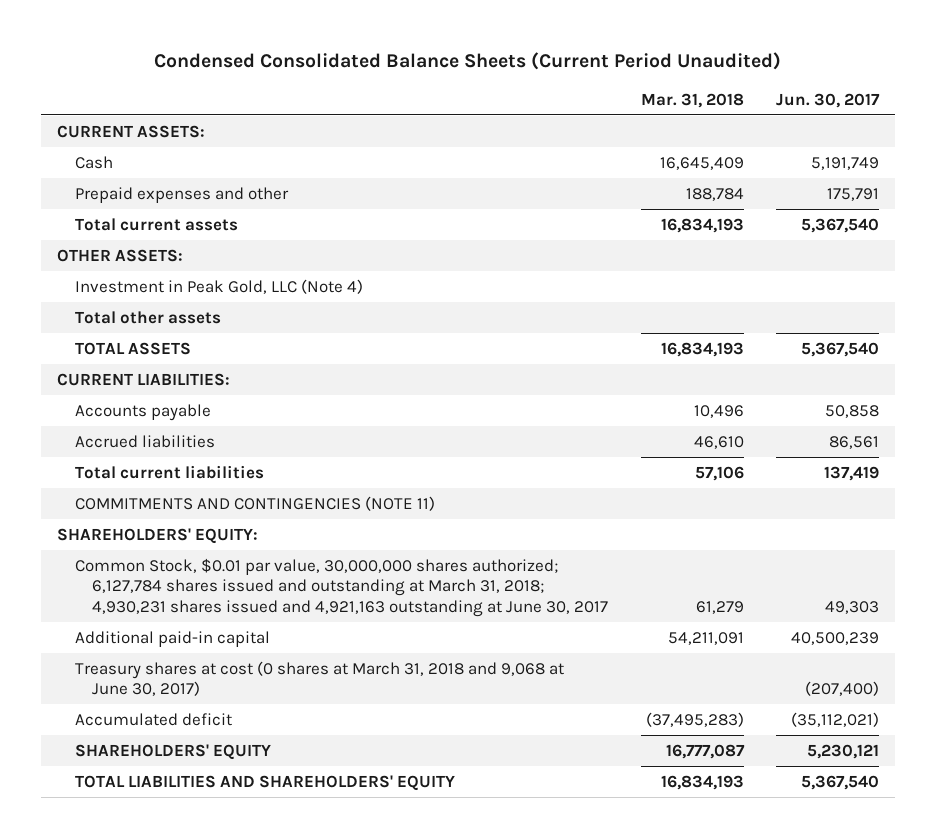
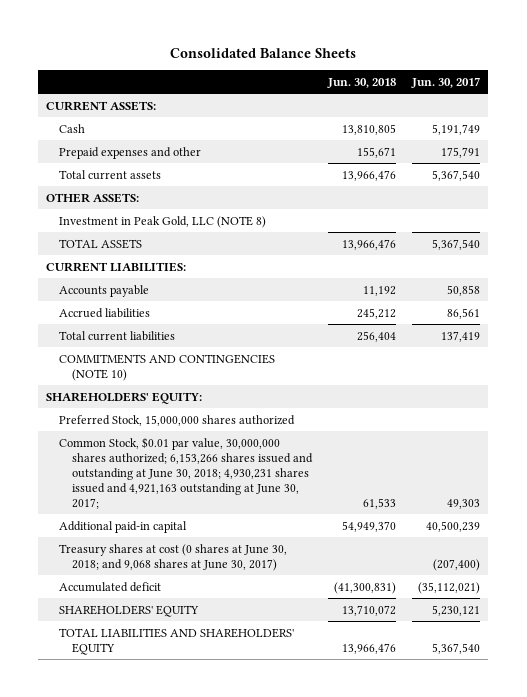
- Condensed Consolidated Balance Sheets (Current Period Unaudited)
+ Consolidated Balance Sheets
- | Mar. 31, 2018 | Jun. 30, 2017
+ | Jun. 30, 2018 | Jun. 30, 2017
- Investment in Peak Gold, LLC (Note 4)
- Total other assets
+ Investment in Peak Gold, LLC (NOTE 8)
- COMMITMENTS AND CONTINGENCIES (NOTE 11)
+ COMMITMENTS AND CONTINGENCIES (NOTE 10)
- Common Stock, $0.01 par value, 30,000,000 shares authorized; 6,127,784 shares issued and outstanding at March 31, 2018; 4,930,231 shares issued and 4,921,163 outstanding at June 30, 2017 | 61,279 | 49,303
+ Preferred Stock, 15,000,000 shares authorized
+ Common Stock, $0.01 par value, 30,000,000 shares authorized; 6,153,266 shares issued and outstanding at June 30, 2018; 4,930,231 shares issued and 4,921,163 outstanding at June 30, 2017; | 61,533 | 49,303
- Treasury shares at cost (0 shares at March 31, 2018 and 9,068 at June 30, 2017) | | (207,400)
+ Treasury shares at cost (0 shares at June 30, 2018; and 9,068 shares at June 30, 2017) | | (207,400)

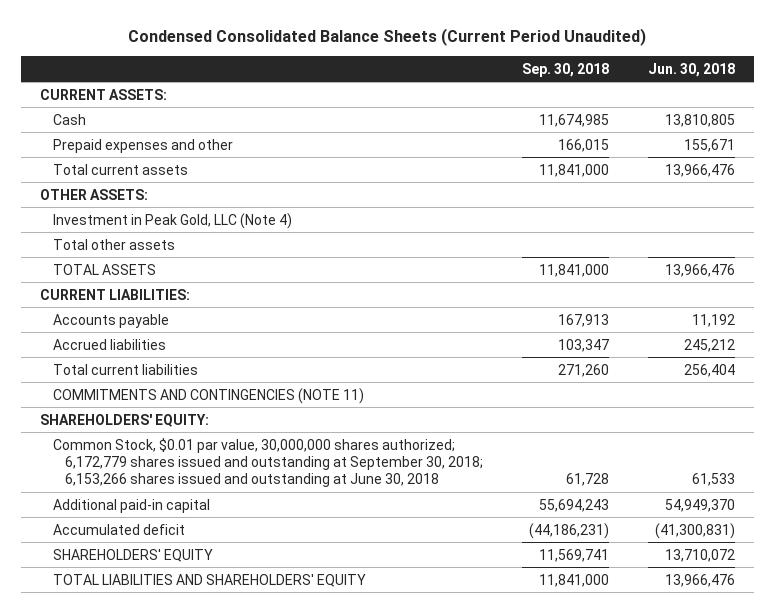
- Consolidated Balance Sheets
+ Condensed Consolidated Balance Sheets (Current Period Unaudited)
- | Jun. 30, 2018 | Jun. 30, 2017
+ | Sep. 30, 2018 | Jun. 30, 2018
- Investment in Peak Gold, LLC (NOTE 8)
+ Investment in Peak Gold, LLC (Note 4)
+ Total other assets
- COMMITMENTS AND CONTINGENCIES (NOTE 10)
+ COMMITMENTS AND CONTINGENCIES (NOTE 11)
- Preferred Stock, 15,000,000 shares authorized
- Common Stock, $0.01 par value, 30,000,000 shares authorized; 6,153,266 shares issued and outstanding at June 30, 2018; 4,930,231 shares issued and 4,921,163 outstanding at June 30, 2017; | 61,533 | 49,303
+ Common Stock, $0.01 par value, 30,000,000 shares authorized; 6,172,779 shares issued and outstanding at September 30, 2018; 6,153,266 shares issued and outstanding at June 30, 2018 | 61,728 | 61,533
- Treasury shares at cost (0 shares at June 30, 2018; and 9,068 shares at June 30, 2017) | | (207,400)

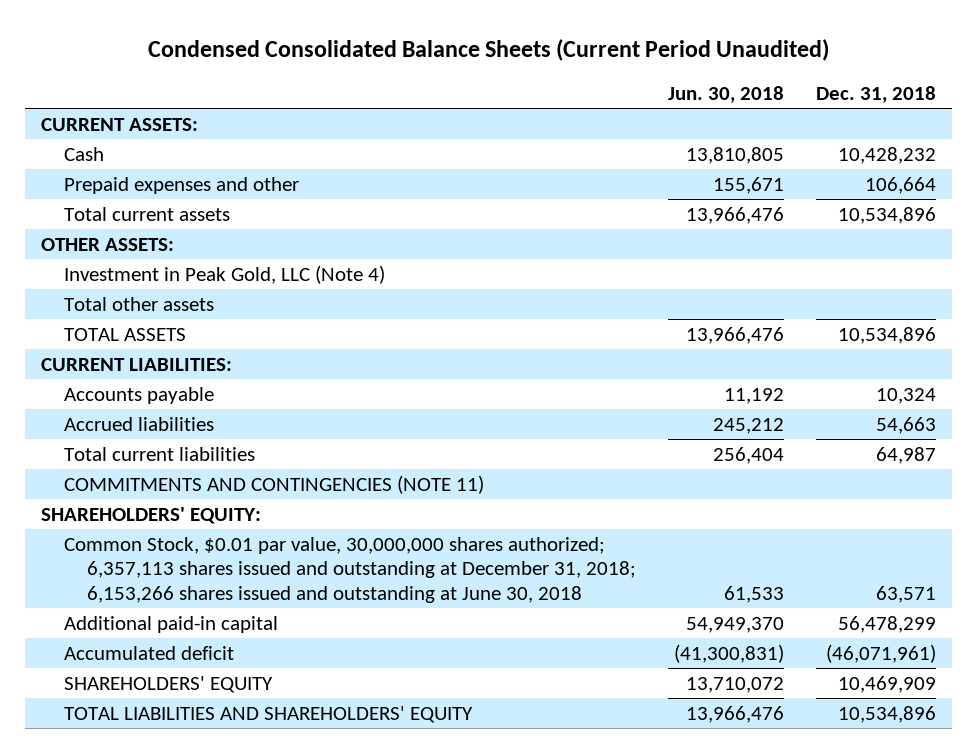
- | Sep. 30, 2018 | Jun. 30, 2018
+ | Jun. 30, 2018 | Dec. 31, 2018
- Common Stock, $0.01 par value, 30,000,000 shares authorized; 6,172,779 shares issued and outstanding at September 30, 2018; 6,153,266 shares issued and outstanding at June 30, 2018 | 61,728 | 61,533
+ Common Stock, $0.01 par value, 30,000,000 shares authorized; 6,357,113 shares issued and outstanding at December 31, 2018; 6,153,266 shares issued and outstanding at June 30, 2018 | 61,533 | 63,571

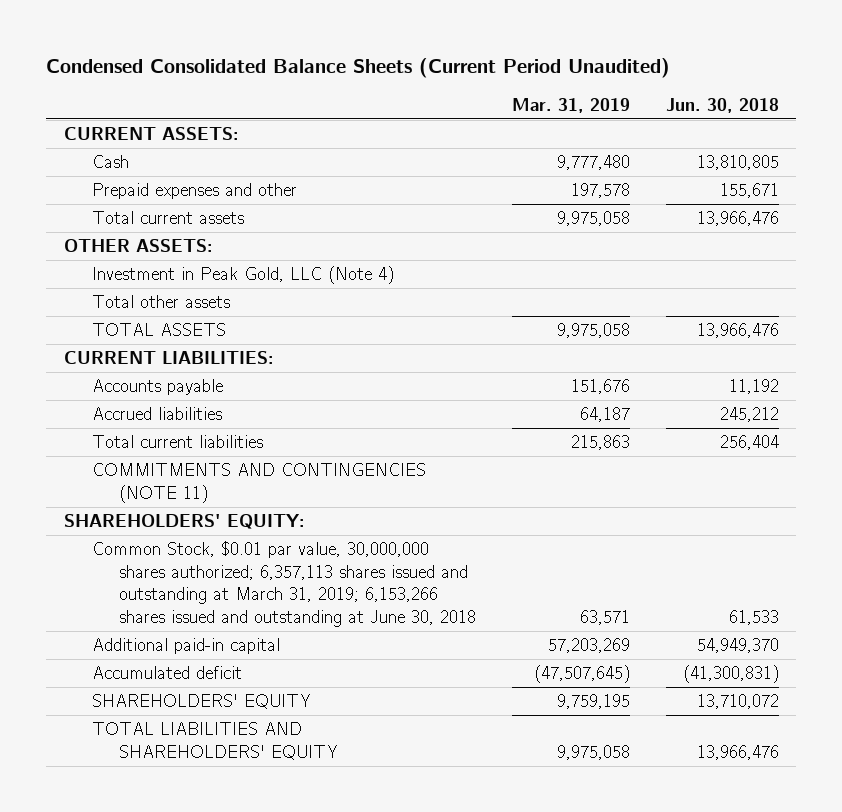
- | Jun. 30, 2018 | Dec. 31, 2018
+ | Mar. 31, 2019 | Jun. 30, 2018
- Common Stock, $0.01 par value, 30,000,000 shares authorized; 6,357,113 shares issued and outstanding at December 31, 2018; 6,153,266 shares issued and outstanding at June 30, 2018 | 61,533 | 63,571
+ Common Stock, $0.01 par value, 30,000,000 shares authorized; 6,357,113 shares issued and outstanding at March 31, 2019; 6,153,266 shares issued and outstanding at June 30, 2018 | 63,571 | 61,533

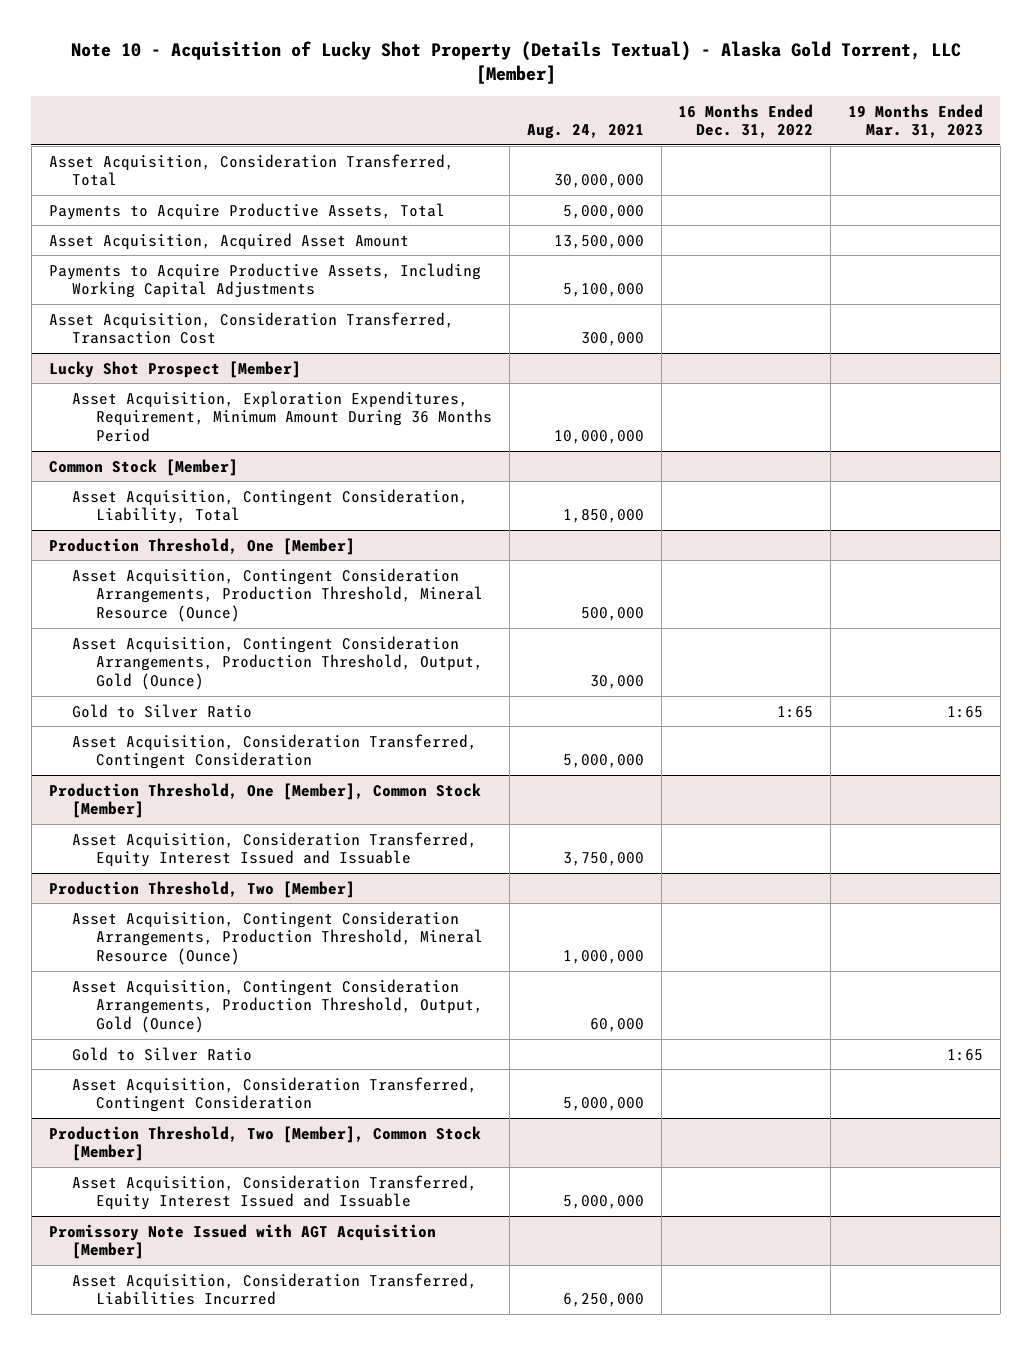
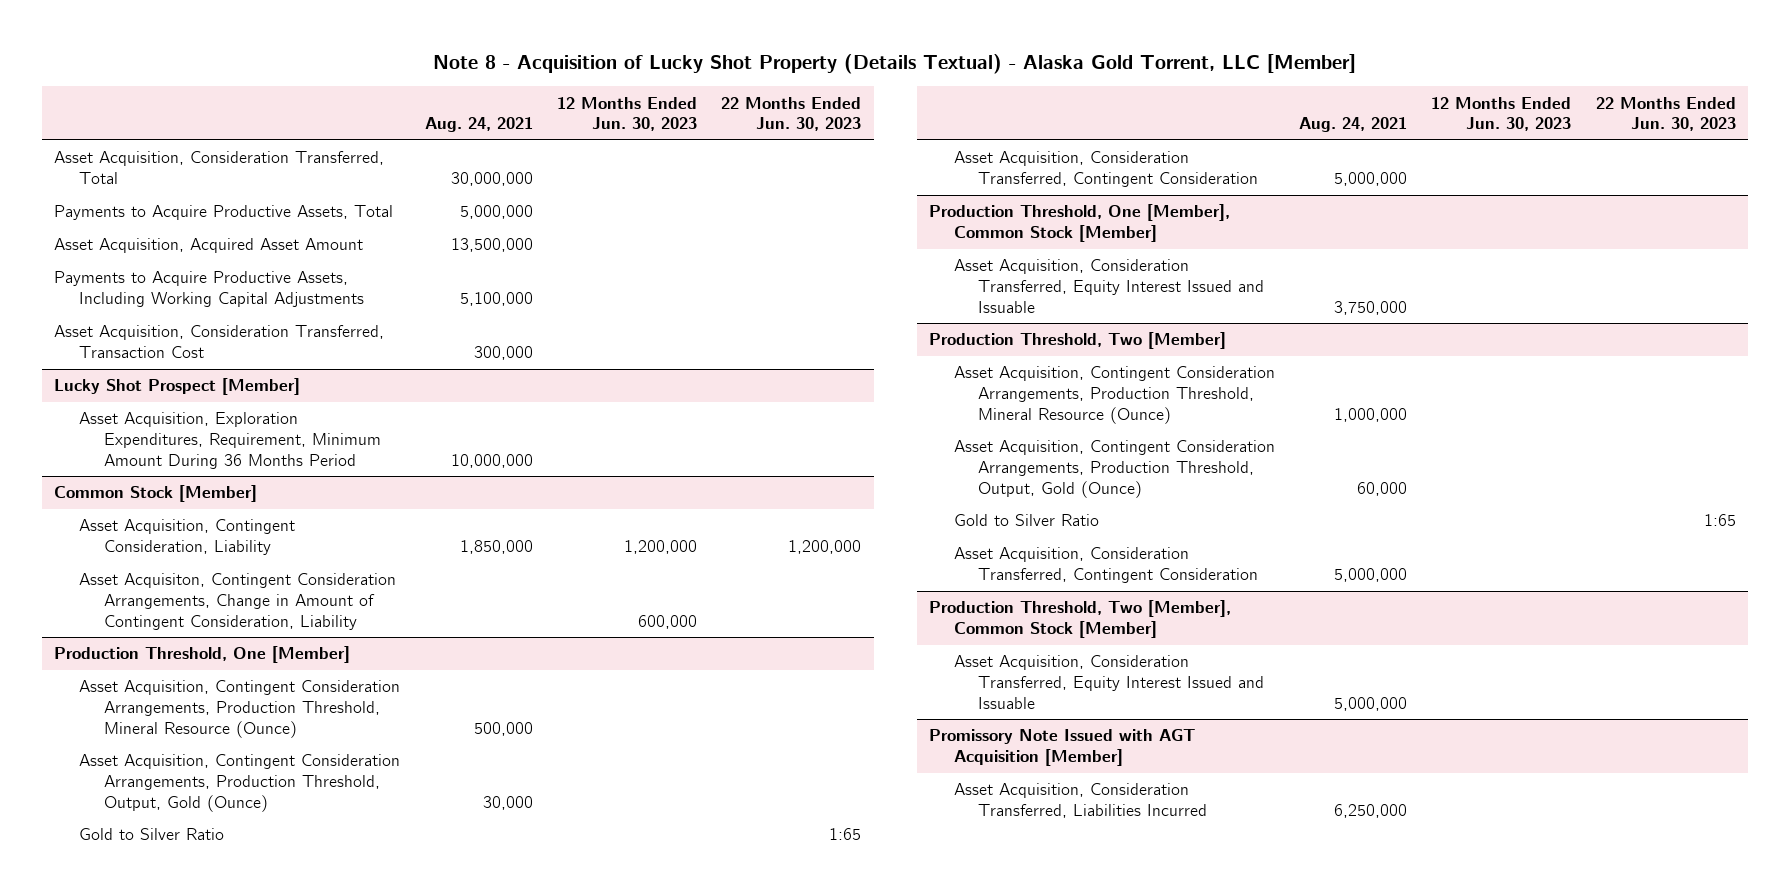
- Note 10 - Acquisition of Lucky Shot Property (Details Textual) - Alaska Gold Torrent, LLC [Member]
+ Note 8 - Acquisition of Lucky Shot Property (Details Textual) - Alaska Gold Torrent, LLC [Member]
- | Aug. 24, 2021 | 16 Months Ended Dec. 31, 2022 | 19 Months Ended Mar. 31, 2023
+ | Aug. 24, 2021 | 12 Months Ended Jun. 30, 2023 | 22 Months Ended Jun. 30, 2023
@ Common Stock [Member]
- Asset Acquisition, Contingent Consideration, Liability, Total | 1,850,000 | |
+ Asset Acquisition, Contingent Consideration, Liability | 1,850,000 | 1,200,000 | 1,200,000
+ Asset Acquisiton, Contingent Consideration Arrangements, Change in Amount of Contingent Consideration, Liability | | 600,000 |

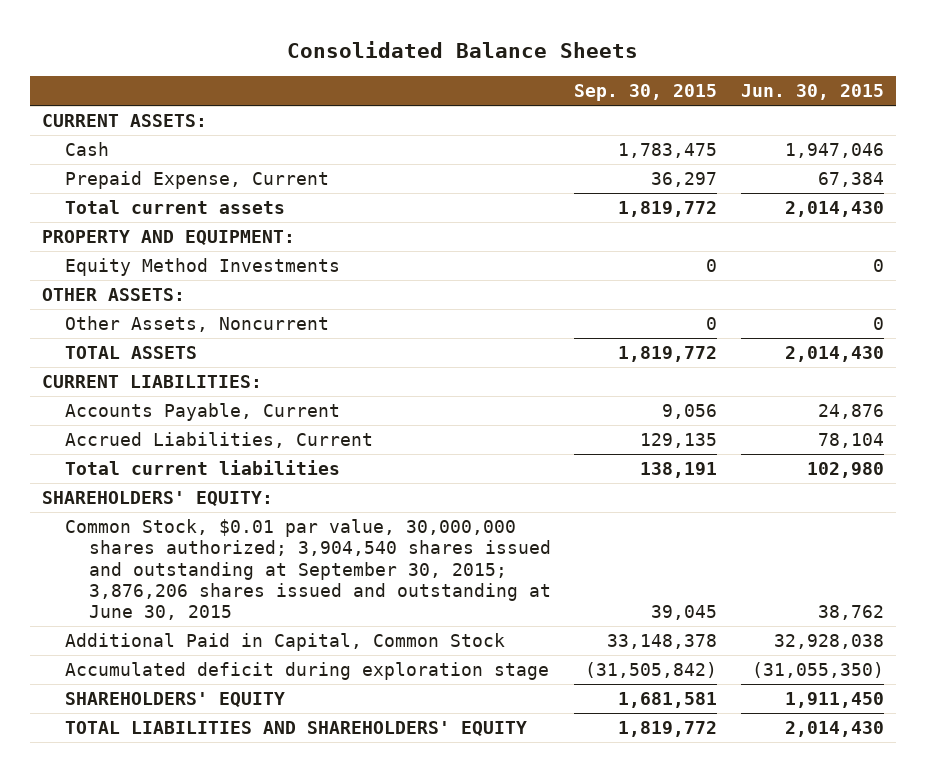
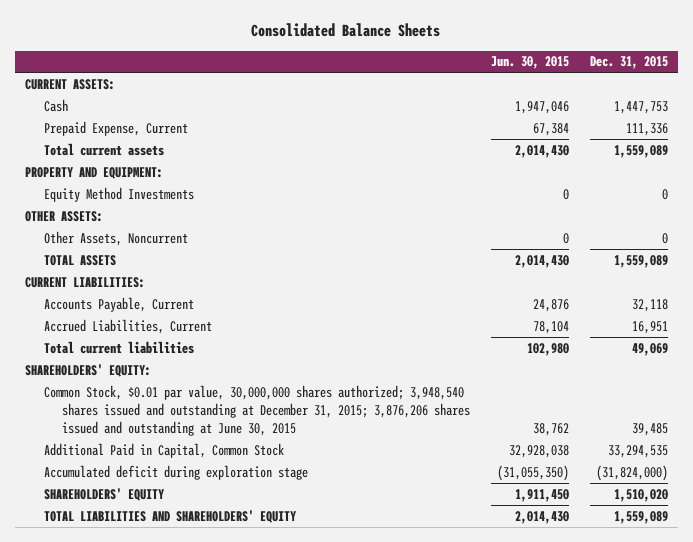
- | Sep. 30, 2015 | Jun. 30, 2015
+ | Jun. 30, 2015 | Dec. 31, 2015
- Common Stock, $0.01 par value, 30,000,000 shares authorized; 3,904,540 shares issued and outstanding at September 30, 2015; 3,876,206 shares issued and outstanding at June 30, 2015 | 39,045 | 38,762
+ Common Stock, $0.01 par value, 30,000,000 shares authorized; 3,948,540 shares issued and outstanding at December 31, 2015; 3,876,206 shares issued and outstanding at June 30, 2015 | 38,762 | 39,485

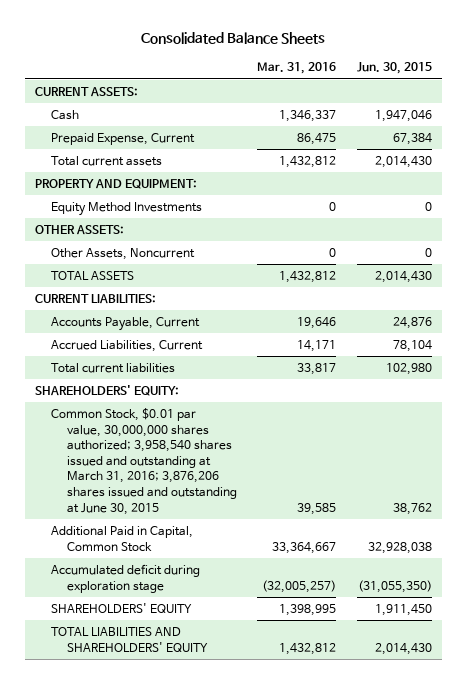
- | Jun. 30, 2015 | Dec. 31, 2015
+ | Mar. 31, 2016 | Jun. 30, 2015
- Common Stock, $0.01 par value, 30,000,000 shares authorized; 3,948,540 shares issued and outstanding at December 31, 2015; 3,876,206 shares issued and outstanding at June 30, 2015 | 38,762 | 39,485
+ Common Stock, $0.01 par value, 30,000,000 shares authorized; 3,958,540 shares issued and outstanding at March 31, 2016; 3,876,206 shares issued and outstanding at June 30, 2015 | 39,585 | 38,762

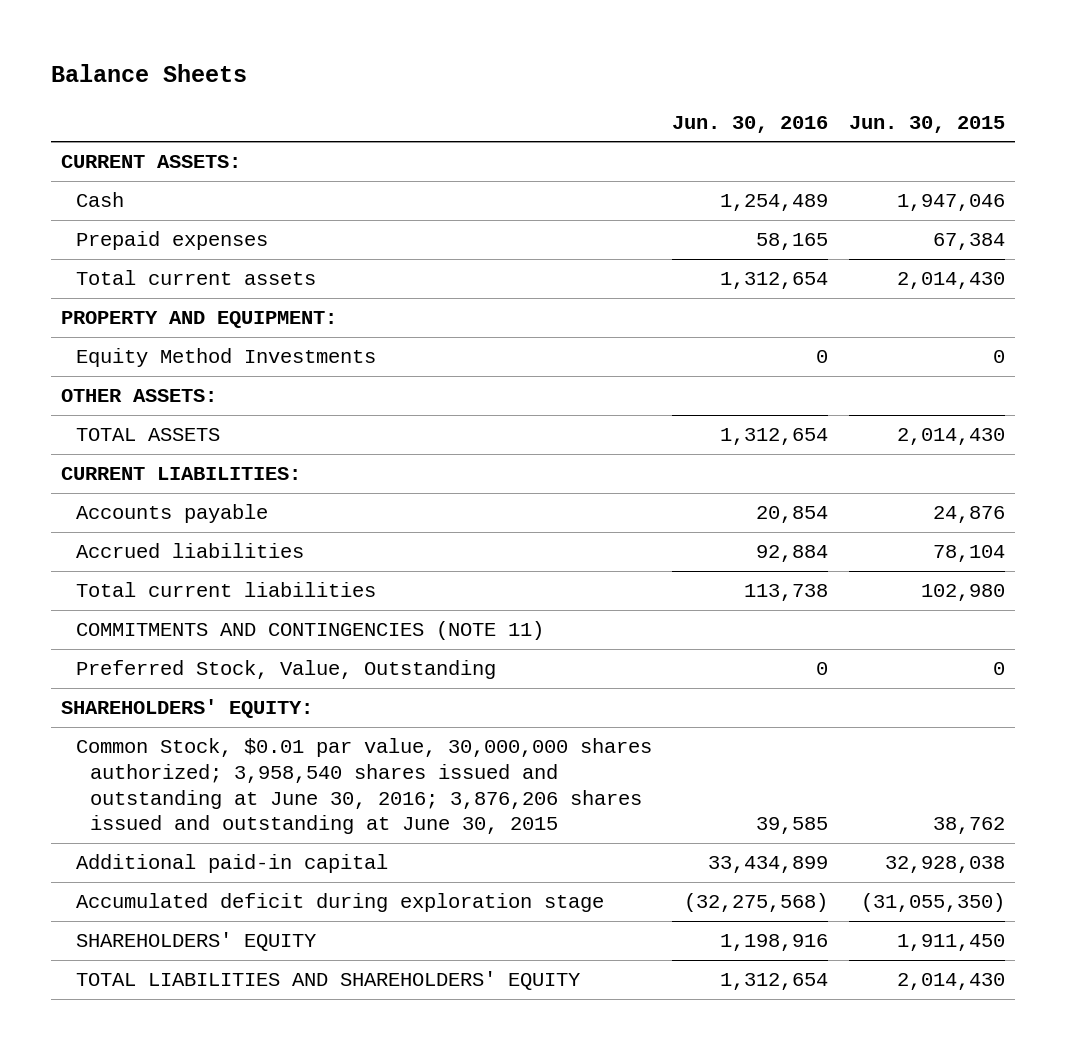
- Consolidated Balance Sheets
+ Balance Sheets
- | Mar. 31, 2016 | Jun. 30, 2015
+ | Jun. 30, 2016 | Jun. 30, 2015
- Prepaid Expense, Current | 86,475 | 67,384
+ Prepaid expenses | 58,165 | 67,384
- Other Assets, Noncurrent | 0 | 0
- Accounts Payable, Current | 19,646 | 24,876
- Accrued Liabilities, Current | 14,171 | 78,104
+ Accounts payable | 20,854 | 24,876
+ Accrued liabilities | 92,884 | 78,104
+ COMMITMENTS AND CONTINGENCIES (NOTE 11)
+ Preferred Stock, Value, Outstanding | 0 | 0
- Common Stock, $0.01 par value, 30,000,000 shares authorized; 3,958,540 shares issued and outstanding at March 31, 2016; 3,876,206 shares issued and outstanding at June 30, 2015 | 39,585 | 38,762
- Additional Paid in Capital, Common Stock | 33,364,667 | 32,928,038
+ Common Stock, $0.01 par value, 30,000,000 shares authorized; 3,958,540 shares issued and outstanding at June 30, 2016; 3,876,206 shares issued and outstanding at June 30, 2015 | 39,585 | 38,762
+ Additional paid-in capital | 33,434,899 | 32,928,038

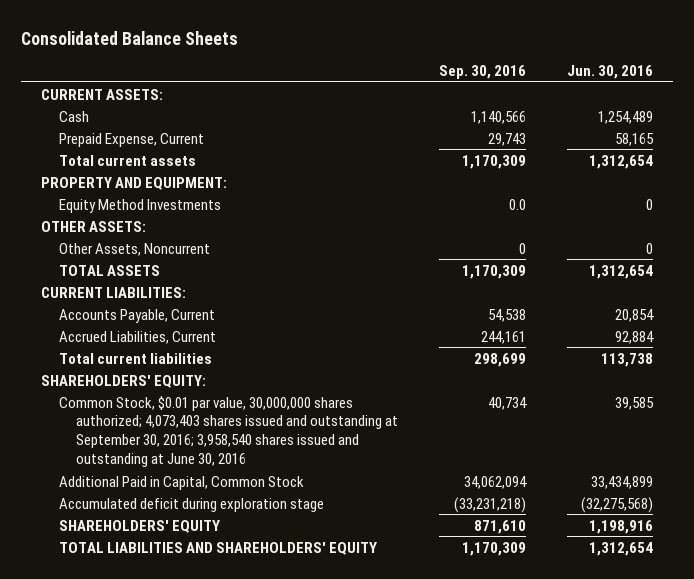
- Balance Sheets
+ Consolidated Balance Sheets
- | Jun. 30, 2016 | Jun. 30, 2015
+ | Sep. 30, 2016 | Jun. 30, 2016
- Prepaid expenses | 58,165 | 67,384
+ Prepaid Expense, Current | 29,743 | 58,165
+ Other Assets, Noncurrent | 0 | 0
- Accounts payable | 20,854 | 24,876
- Accrued liabilities | 92,884 | 78,104
+ Accounts Payable, Current | 54,538 | 20,854
+ Accrued Liabilities, Current | 244,161 | 92,884
- COMMITMENTS AND CONTINGENCIES (NOTE 11)
- Preferred Stock, Value, Outstanding | 0 | 0
- Common Stock, $0.01 par value, 30,000,000 shares authorized; 3,958,540 shares issued and outstanding at June 30, 2016; 3,876,206 shares issued and outstanding at June 30, 2015 | 39,585 | 38,762
- Additional paid-in capital | 33,434,899 | 32,928,038
+ Common Stock, $0.01 par value, 30,000,000 shares authorized; 4,073,403 shares issued and outstanding at September 30, 2016; 3,958,540 shares issued and outstanding at June 30, 2016 | 40,734 | 39,585
+ Additional Paid in Capital, Common Stock | 34,062,094 | 33,434,899

